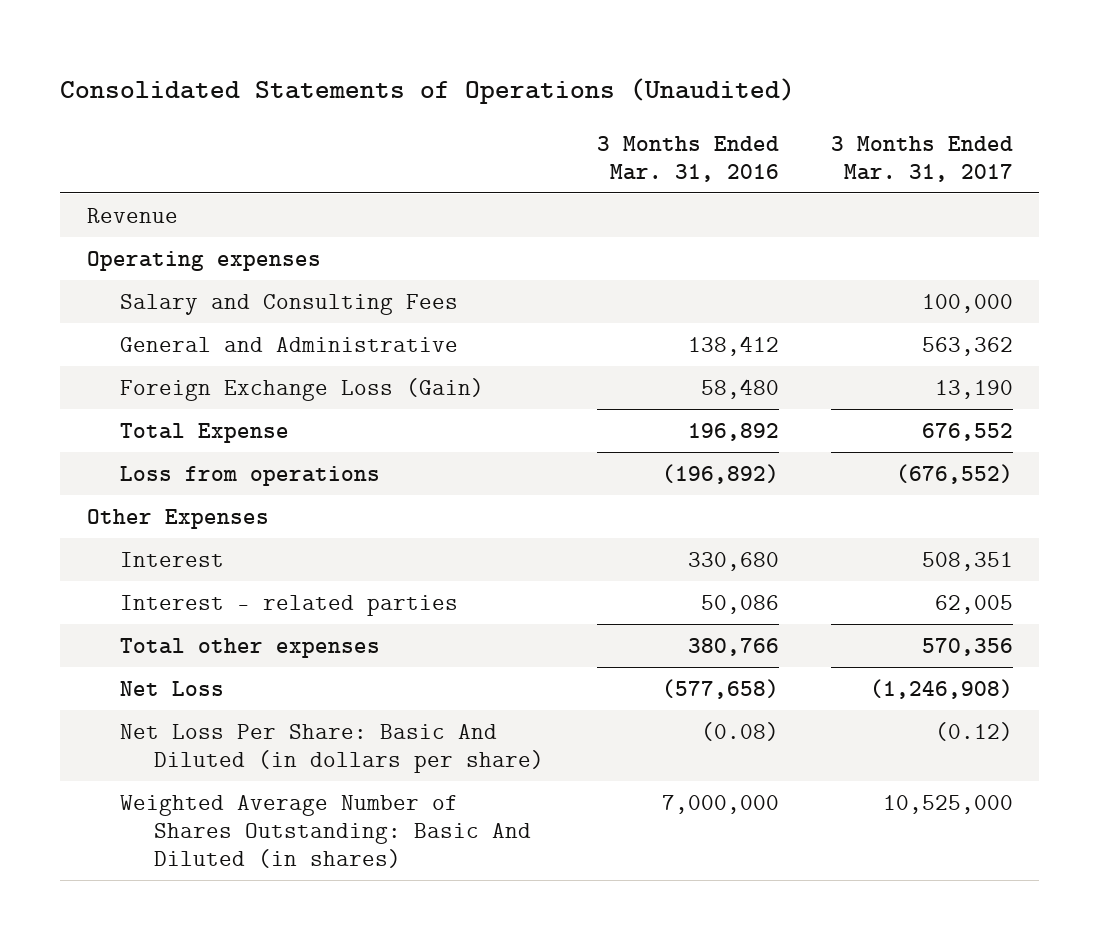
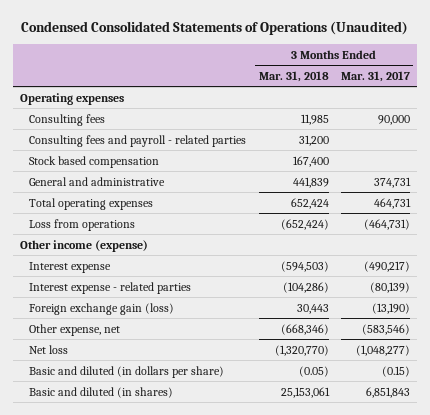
- Consolidated Statements of Operations (Unaudited)
+ Condensed Consolidated Statements of Operations (Unaudited)
- | 3 Months Ended Mar. 31, 2016 | 3 Months Ended Mar. 31, 2017
+ | 3 Months Ended Mar. 31, 2018 | 3 Months Ended Mar. 31, 2017
- Revenue
- Salary and Consulting Fees | | 100,000
- General and Administrative | 138,412 | 563,362
- Foreign Exchange Loss (Gain) | 58,480 | 13,190
- Total Expense | 196,892 | 676,552
- Loss from operations | (196,892) | (676,552)
- Other Expenses
- Interest | 330,680 | 508,351
- Interest - related parties | 50,086 | 62,005
- Total other expenses | 380,766 | 570,356
- Net Loss | (577,658) | (1,246,908)
- Net Loss Per Share: Basic And Diluted (in dollars per share) | (0.08) | (0.12)
- Weighted Average Number of Shares Outstanding: Basic And Diluted (in shares) | 7,000,000 | 10,525,000
+ Consulting fees | 11,985 | 90,000
+ Consulting fees and payroll - related parties | 31,200 |
+ Stock based compensation | 167,400 |
+ General and administrative | 441,839 | 374,731
+ Total operating expenses | 652,424 | 464,731
+ Loss from operations | (652,424) | (464,731)
+ Other income (expense)
+ Interest expense | (594,503) | (490,217)
+ Interest expense - related parties | (104,286) | (80,139)
+ Foreign exchange gain (loss) | 30,443 | (13,190)
+ Other expense, net | (668,346) | (583,546)
+ Net loss | (1,320,770) | (1,048,277)
+ Basic and diluted (in dollars per share) | (0.05) | (0.15)
+ Basic and diluted (in shares) | 25,153,061 | 6,851,843

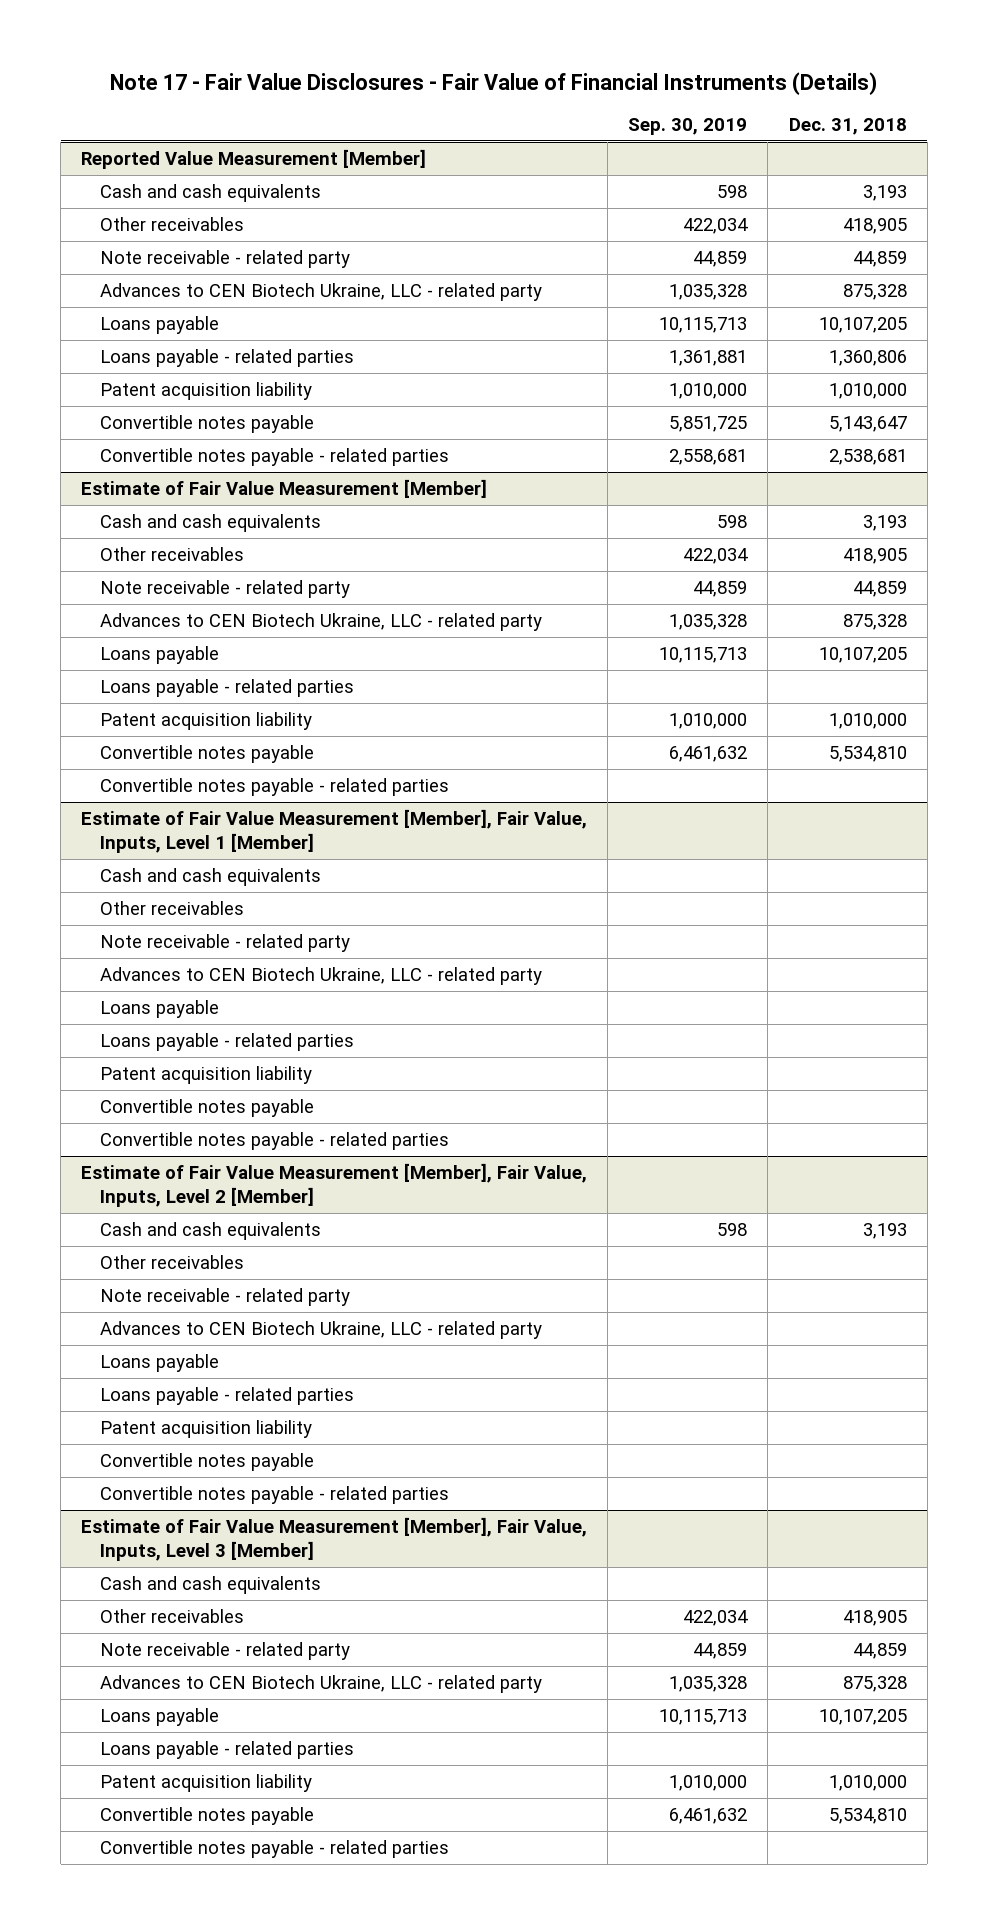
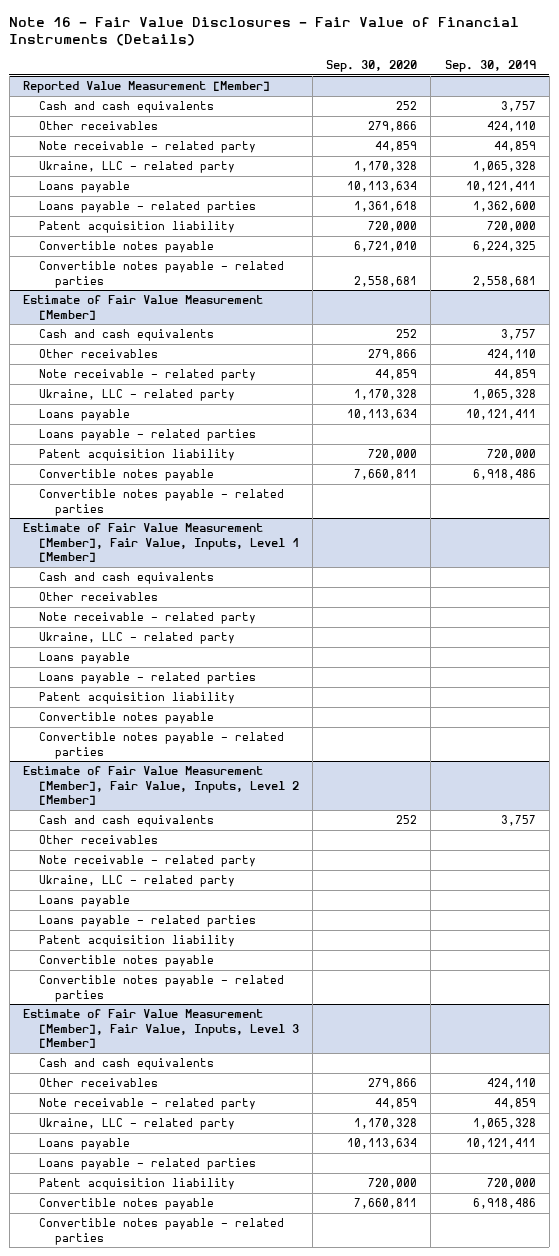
- Note 17 - Fair Value Disclosures - Fair Value of Financial Instruments (Details)
+ Note 16 - Fair Value Disclosures - Fair Value of Financial Instruments (Details)
- | Sep. 30, 2019 | Dec. 31, 2018
+ | Sep. 30, 2020 | Sep. 30, 2019
@ Reported Value Measurement [Member]
- Cash and cash equivalents | 598 | 3,193
- Other receivables | 422,034 | 418,905
+ Cash and cash equivalents | 252 | 3,757
+ Other receivables | 279,866 | 424,110
- Advances to CEN Biotech Ukraine, LLC - related party | 1,035,328 | 875,328
- Loans payable | 10,115,713 | 10,107,205
- Loans payable - related parties | 1,361,881 | 1,360,806
- Patent acquisition liability | 1,010,000 | 1,010,000
- Convertible notes payable | 5,851,725 | 5,143,647
+ Ukraine, LLC - related party | 1,170,328 | 1,065,328
+ Loans payable | 10,113,634 | 10,121,411
+ Loans payable - related parties | 1,361,618 | 1,362,600
+ Patent acquisition liability | 720,000 | 720,000
+ Convertible notes payable | 6,721,010 | 6,224,325
@ Estimate of Fair Value Measurement [Member]
- Cash and cash equivalents | 598 | 3,193
- Other receivables | 422,034 | 418,905
+ Cash and cash equivalents | 252 | 3,757
+ Other receivables | 279,866 | 424,110
- Advances to CEN Biotech Ukraine, LLC - related party | 1,035,328 | 875,328
- Loans payable | 10,115,713 | 10,107,205
+ Ukraine, LLC - related party | 1,170,328 | 1,065,328
+ Loans payable | 10,113,634 | 10,121,411
- Patent acquisition liability | 1,010,000 | 1,010,000
- Convertible notes payable | 6,461,632 | 5,534,810
+ Patent acquisition liability | 720,000 | 720,000
+ Convertible notes payable | 7,660,811 | 6,918,486
@ Estimate of Fair Value Measurement [Member], Fair Value, Inputs, Level 1 [Member]
- Advances to CEN Biotech Ukraine, LLC - related party
+ Ukraine, LLC - related party
@ Estimate of Fair Value Measurement [Member], Fair Value, Inputs, Level 2 [Member]
- Cash and cash equivalents | 598 | 3,193
+ Cash and cash equivalents | 252 | 3,757
- Advances to CEN Biotech Ukraine, LLC - related party
+ Ukraine, LLC - related party
@ Estimate of Fair Value Measurement [Member], Fair Value, Inputs, Level 3 [Member]
- Other receivables | 422,034 | 418,905
+ Other receivables | 279,866 | 424,110
- Advances to CEN Biotech Ukraine, LLC - related party | 1,035,328 | 875,328
- Loans payable | 10,115,713 | 10,107,205
+ Ukraine, LLC - related party | 1,170,328 | 1,065,328
+ Loans payable | 10,113,634 | 10,121,411
- Patent acquisition liability | 1,010,000 | 1,010,000
- Convertible notes payable | 6,461,632 | 5,534,810
+ Patent acquisition liability | 720,000 | 720,000
+ Convertible notes payable | 7,660,811 | 6,918,486

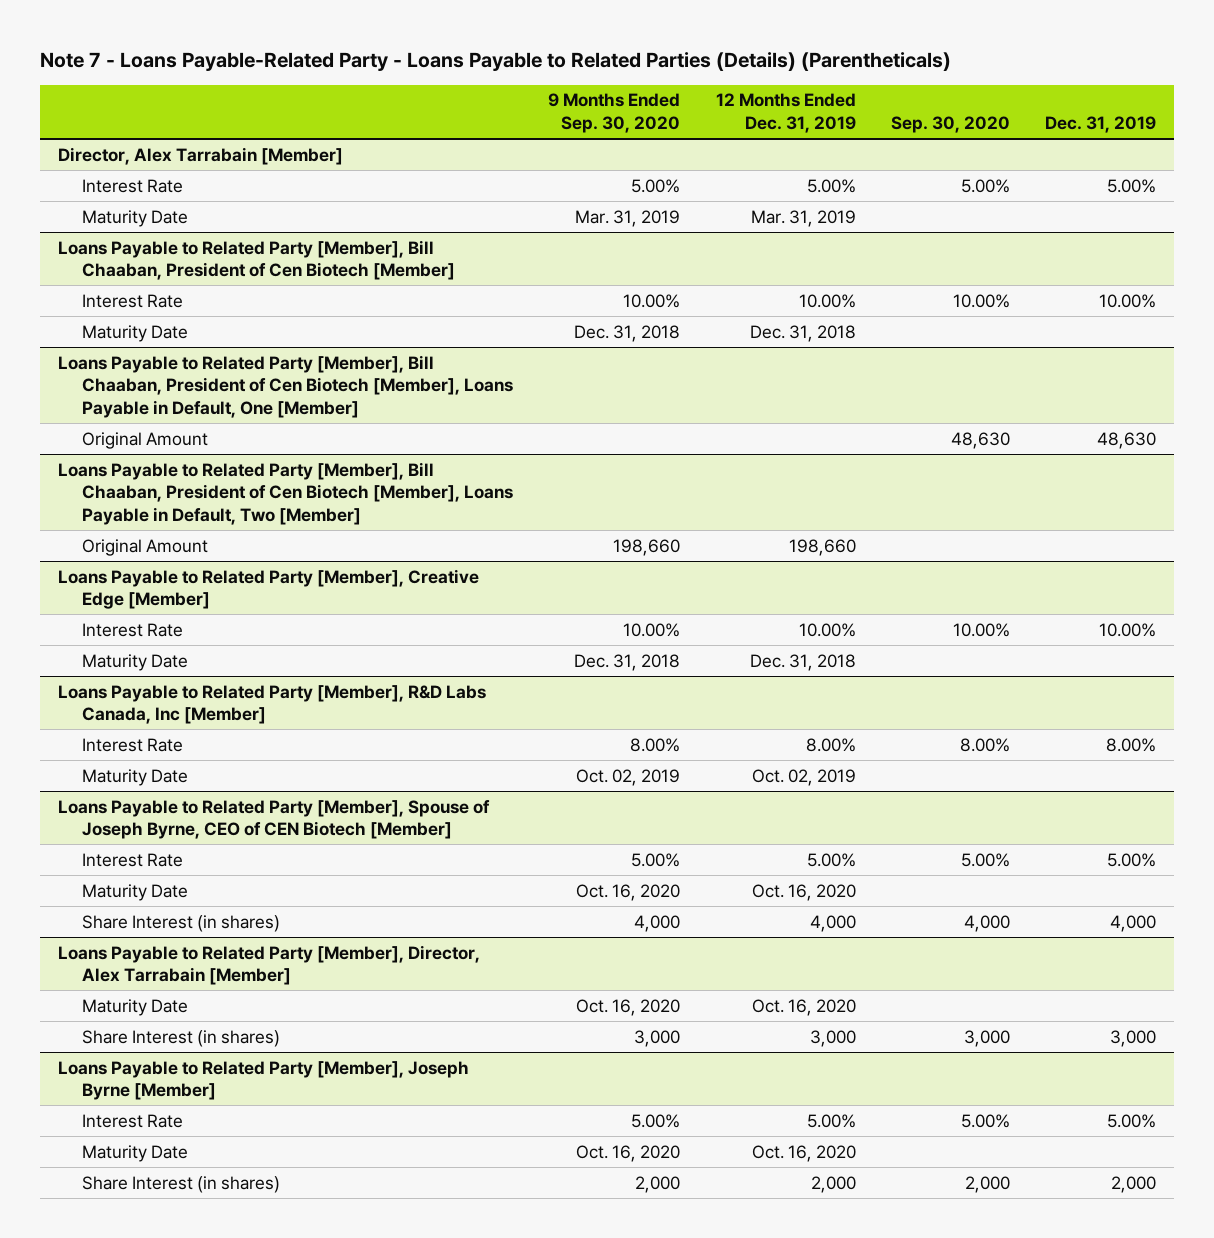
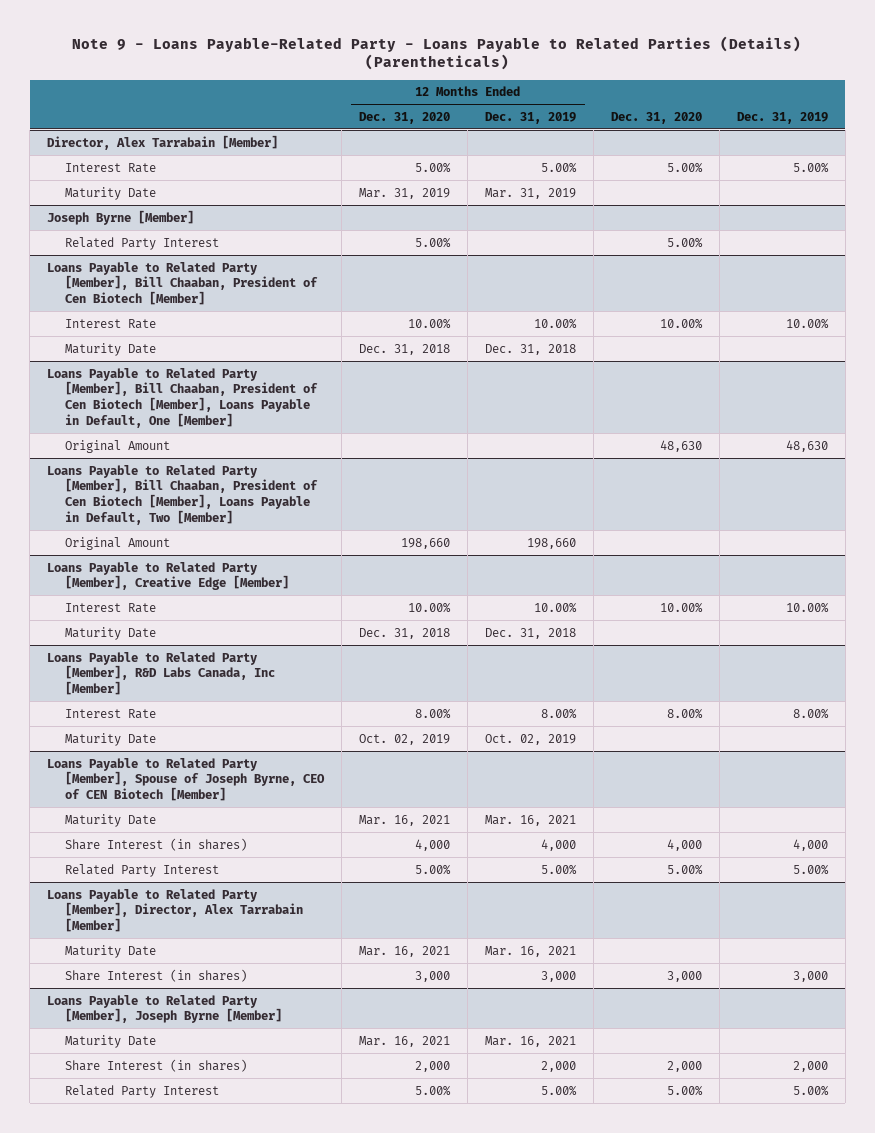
- Note 7 - Loans Payable-Related Party - Loans Payable to Related Parties (Details) (Parentheticals)
+ Note 9 - Loans Payable-Related Party - Loans Payable to Related Parties (Details) (Parentheticals)
- | 9 Months Ended Sep. 30, 2020 | 12 Months Ended Dec. 31, 2019 | Sep. 30, 2020 | Dec. 31, 2019
+ | 12 Months Ended Dec. 31, 2020 | 12 Months Ended Dec. 31, 2019 | Dec. 31, 2020 | Dec. 31, 2019
+ Joseph Byrne [Member]
+ Related Party Interest | 5.00% | | 5.00% |
@ Loans Payable to Related Party [Member], Spouse of Joseph Byrne, CEO of CEN Biotech [Member]
- Interest Rate | 5.00% | 5.00% | 5.00% | 5.00%
- Maturity Date | Oct. 16, 2020 | Oct. 16, 2020 | |
+ Maturity Date | Mar. 16, 2021 | Mar. 16, 2021 | |
+ Related Party Interest | 5.00% | 5.00% | 5.00% | 5.00%
@ Loans Payable to Related Party [Member], Director, Alex Tarrabain [Member]
- Maturity Date | Oct. 16, 2020 | Oct. 16, 2020 | |
+ Maturity Date | Mar. 16, 2021 | Mar. 16, 2021 | |
@ Loans Payable to Related Party [Member], Joseph Byrne [Member]
- Interest Rate | 5.00% | 5.00% | 5.00% | 5.00%
- Maturity Date | Oct. 16, 2020 | Oct. 16, 2020 | |
+ Maturity Date | Mar. 16, 2021 | Mar. 16, 2021 | |
+ Related Party Interest | 5.00% | 5.00% | 5.00% | 5.00%

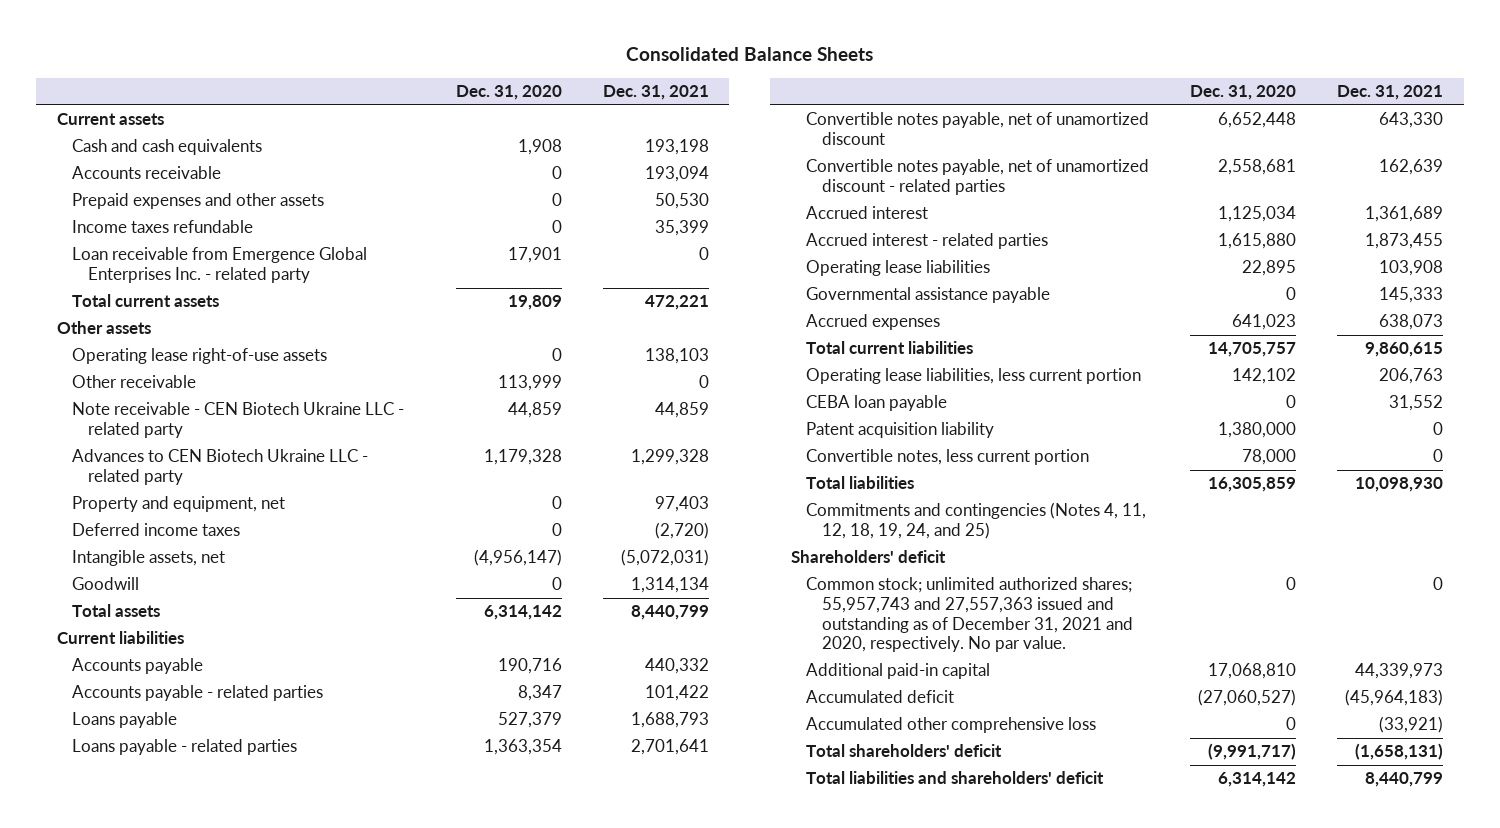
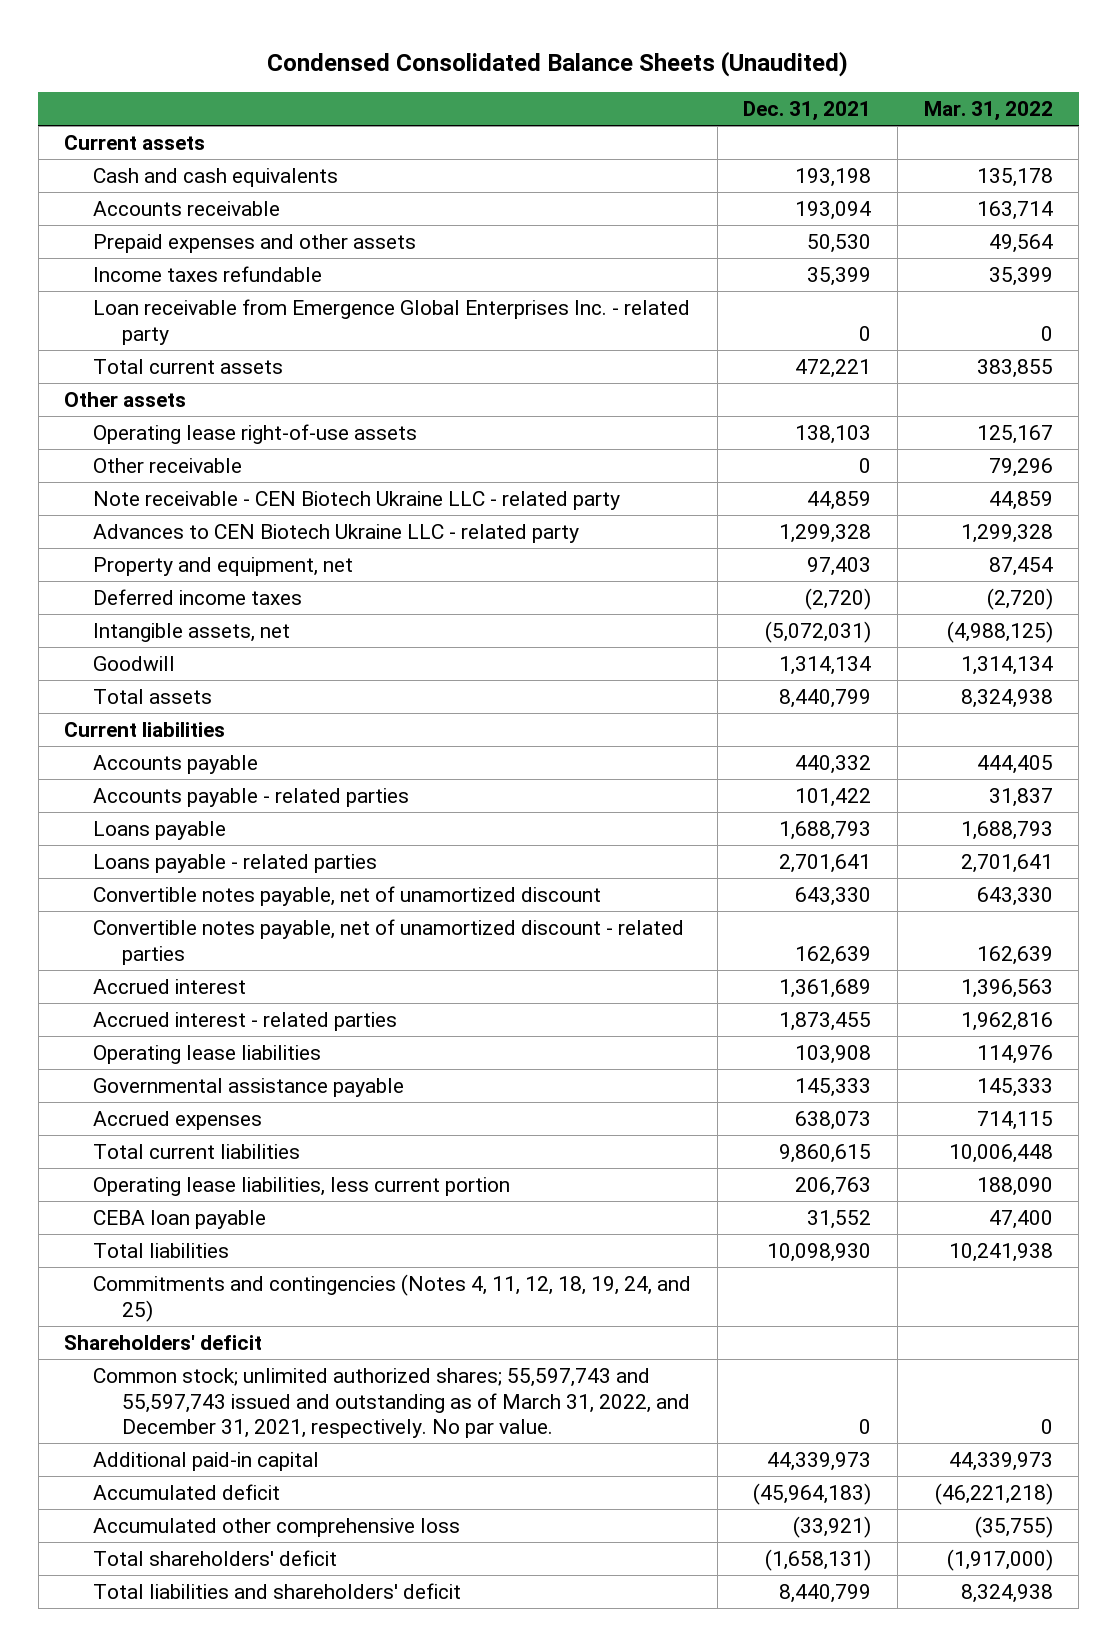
- Consolidated Balance Sheets
+ Condensed Consolidated Balance Sheets (Unaudited)
- | Dec. 31, 2020 | Dec. 31, 2021
+ | Dec. 31, 2021 | Mar. 31, 2022
- Patent acquisition liability | 1,380,000 | 0
- Convertible notes, less current portion | 78,000 | 0
- Common stock; unlimited authorized shares; 55,957,743 and 27,557,363 issued and outstanding as of December 31, 2021 and 2020, respectively. No par value. | 0 | 0
+ Common stock; unlimited authorized shares; 55,597,743 and 55,597,743 issued and outstanding as of March 31, 2022, and December 31, 2021, respectively. No par value. | 0 | 0

